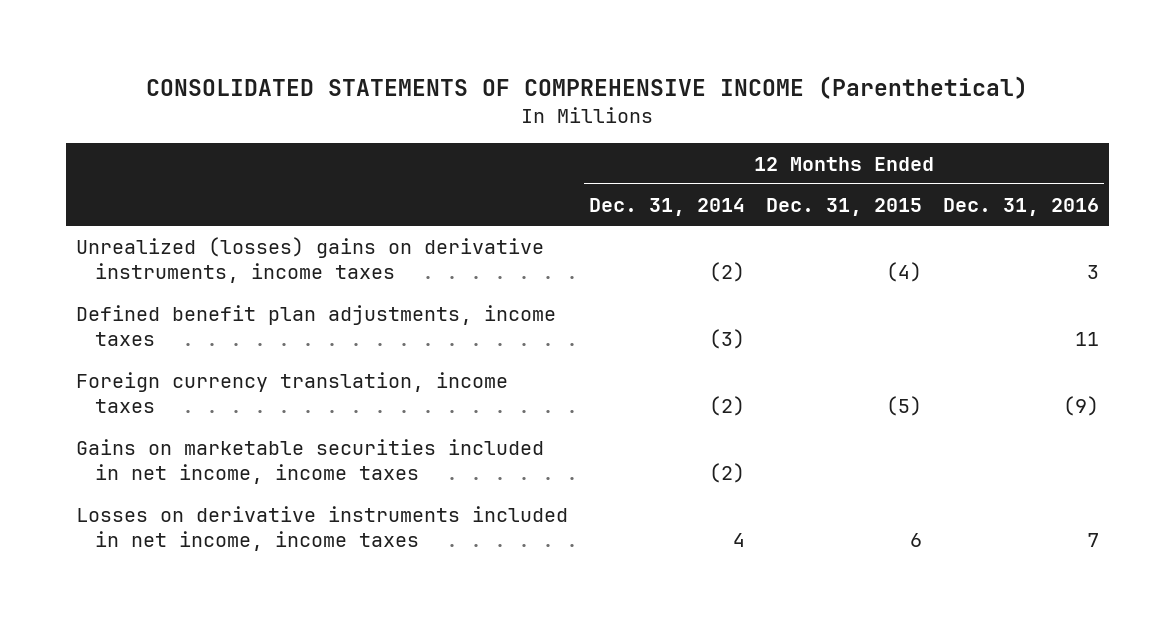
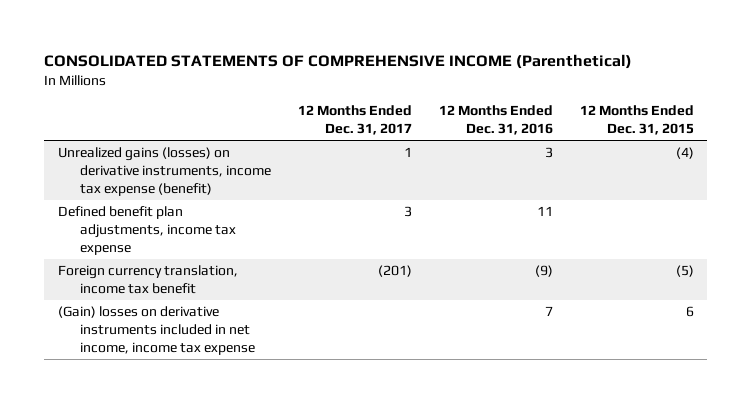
- | 12 Months Ended Dec. 31, 2014 | 12 Months Ended Dec. 31, 2015 | 12 Months Ended Dec. 31, 2016
+ | 12 Months Ended Dec. 31, 2017 | 12 Months Ended Dec. 31, 2016 | 12 Months Ended Dec. 31, 2015
- Unrealized (losses) gains on derivative instruments, income taxes | (2) | (4) | 3
- Defined benefit plan adjustments, income taxes | (3) | | 11
- Foreign currency translation, income taxes | (2) | (5) | (9)
- Gains on marketable securities included in net income, income taxes | (2) | |
- Losses on derivative instruments included in net income, income taxes | 4 | 6 | 7
+ Unrealized gains (losses) on derivative instruments, income tax expense (benefit) | 1 | 3 | (4)
+ Defined benefit plan adjustments, income tax expense | 3 | 11 |
+ Foreign currency translation, income tax benefit | (201) | (9) | (5)
+ (Gain) losses on derivative instruments included in net income, income tax expense | | 7 | 6

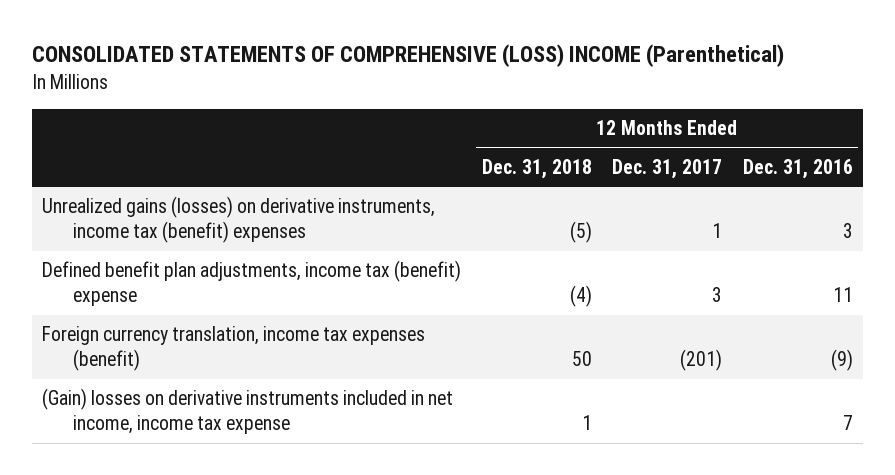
- CONSOLIDATED STATEMENTS OF COMPREHENSIVE INCOME (Parenthetical)
+ CONSOLIDATED STATEMENTS OF COMPREHENSIVE (LOSS) INCOME (Parenthetical)
- | 12 Months Ended Dec. 31, 2017 | 12 Months Ended Dec. 31, 2016 | 12 Months Ended Dec. 31, 2015
+ | 12 Months Ended Dec. 31, 2018 | 12 Months Ended Dec. 31, 2017 | 12 Months Ended Dec. 31, 2016
- Unrealized gains (losses) on derivative instruments, income tax expense (benefit) | 1 | 3 | (4)
- Defined benefit plan adjustments, income tax expense | 3 | 11 |
- Foreign currency translation, income tax benefit | (201) | (9) | (5)
+ Unrealized gains (losses) on derivative instruments, income tax (benefit) expenses | (5) | 1 | 3
+ Defined benefit plan adjustments, income tax (benefit) expense | (4) | 3 | 11
+ Foreign currency translation, income tax expenses (benefit) | 50 | (201) | (9)

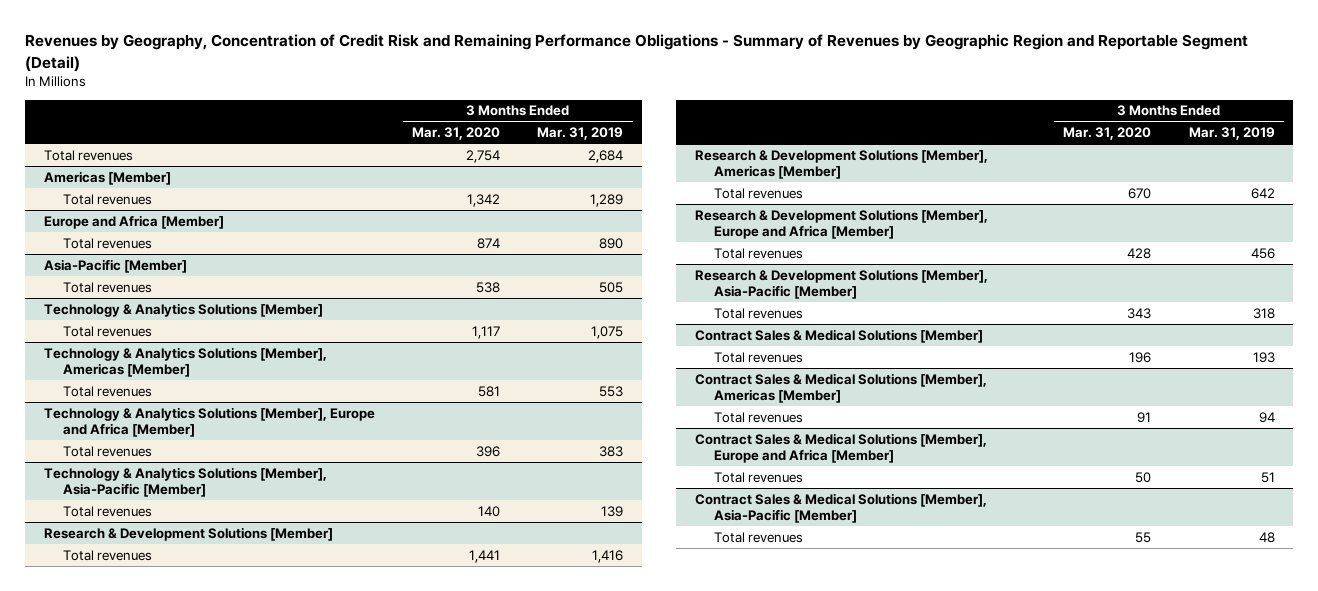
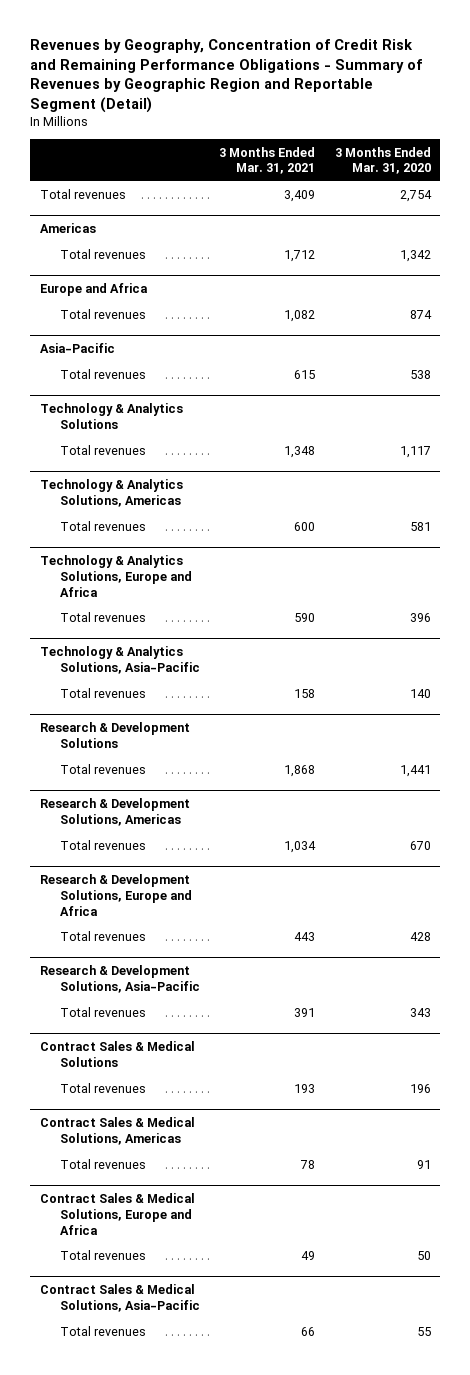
- | 3 Months Ended Mar. 31, 2020 | 3 Months Ended Mar. 31, 2019
+ | 3 Months Ended Mar. 31, 2021 | 3 Months Ended Mar. 31, 2020
- Americas [Member]
+ Americas
- Europe and Africa [Member]
+ Europe and Africa
- Asia-Pacific [Member]
+ Asia-Pacific
- Technology & Analytics Solutions [Member]
+ Technology & Analytics Solutions
- Technology & Analytics Solutions [Member], Americas [Member]
+ Technology & Analytics Solutions, Americas
- Technology & Analytics Solutions [Member], Europe and Africa [Member]
+ Technology & Analytics Solutions, Europe and Africa
- Technology & Analytics Solutions [Member], Asia-Pacific [Member]
+ Technology & Analytics Solutions, Asia-Pacific
- Research & Development Solutions [Member]
+ Research & Development Solutions
- Research & Development Solutions [Member], Americas [Member]
+ Research & Development Solutions, Americas
- Research & Development Solutions [Member], Europe and Africa [Member]
+ Research & Development Solutions, Europe and Africa
- Research & Development Solutions [Member], Asia-Pacific [Member]
+ Research & Development Solutions, Asia-Pacific
- Contract Sales & Medical Solutions [Member]
+ Contract Sales & Medical Solutions
- Contract Sales & Medical Solutions [Member], Americas [Member]
+ Contract Sales & Medical Solutions, Americas
- Contract Sales & Medical Solutions [Member], Europe and Africa [Member]
+ Contract Sales & Medical Solutions, Europe and Africa
- Contract Sales & Medical Solutions [Member], Asia-Pacific [Member]
+ Contract Sales & Medical Solutions, Asia-Pacific

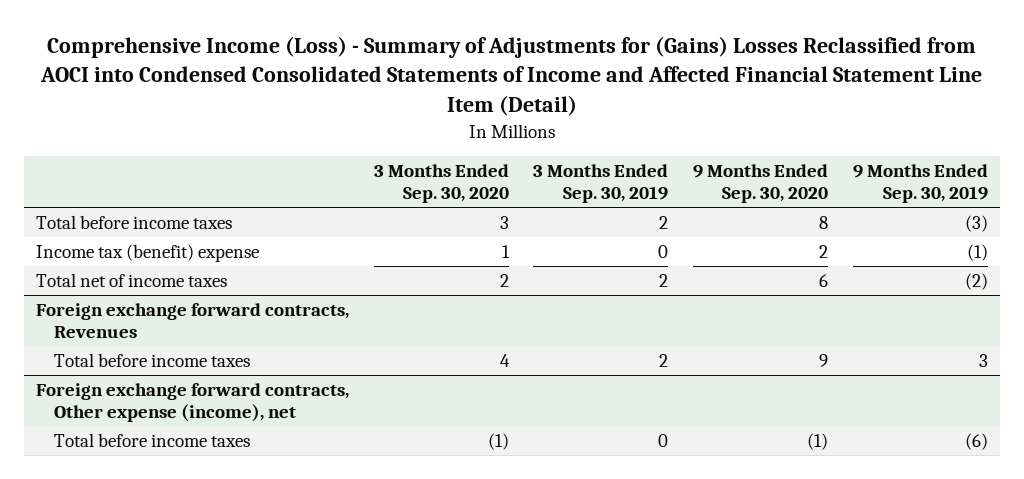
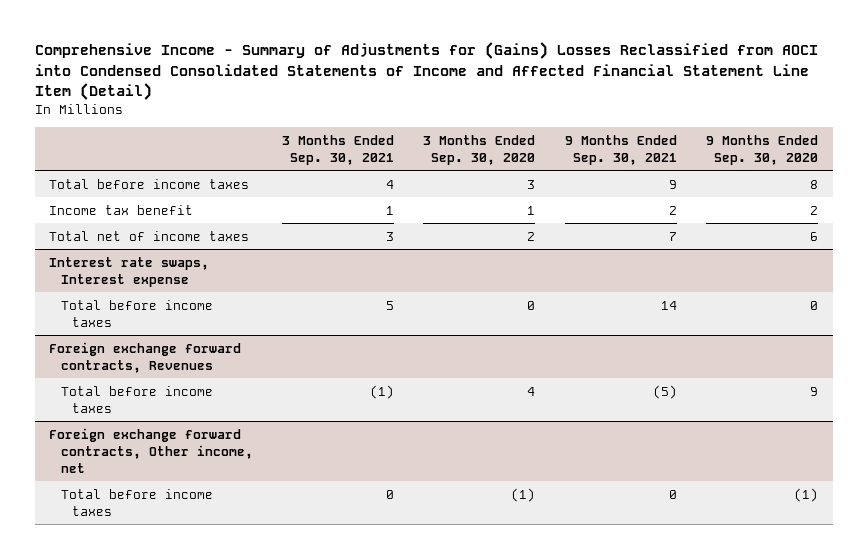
- Comprehensive Income (Loss) - Summary of Adjustments for (Gains) Losses Reclassified from AOCI into Condensed Consolidated Statements of Income and Affected Financial Statement Line Item (Detail)
+ Comprehensive Income - Summary of Adjustments for (Gains) Losses Reclassified from AOCI into Condensed Consolidated Statements of Income and Affected Financial Statement Line Item (Detail)
- | 3 Months Ended Sep. 30, 2020 | 3 Months Ended Sep. 30, 2019 | 9 Months Ended Sep. 30, 2020 | 9 Months Ended Sep. 30, 2019
+ | 3 Months Ended Sep. 30, 2021 | 3 Months Ended Sep. 30, 2020 | 9 Months Ended Sep. 30, 2021 | 9 Months Ended Sep. 30, 2020
- Income tax (benefit) expense | 1 | 0 | 2 | (1)
+ Income tax benefit | 1 | 1 | 2 | 2
+ Interest rate swaps, Interest expense
+ Total before income taxes | 5 | 0 | 14 | 0
- Foreign exchange forward contracts, Other expense (income), net
+ Foreign exchange forward contracts, Other income, net

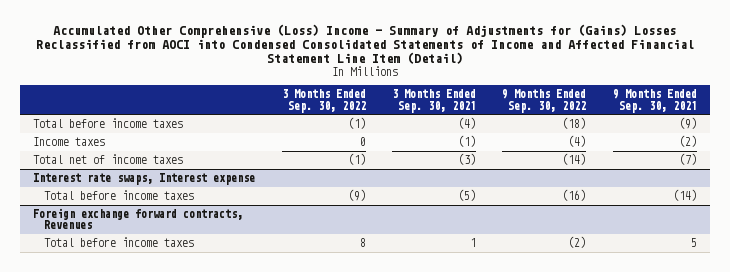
- Comprehensive Income - Summary of Adjustments for (Gains) Losses Reclassified from AOCI into Condensed Consolidated Statements of Income and Affected Financial Statement Line Item (Detail)
+ Accumulated Other Comprehensive (Loss) Income - Summary of Adjustments for (Gains) Losses Reclassified from AOCI into Condensed Consolidated Statements of Income and Affected Financial Statement Line Item (Detail)
- | 3 Months Ended Sep. 30, 2021 | 3 Months Ended Sep. 30, 2020 | 9 Months Ended Sep. 30, 2021 | 9 Months Ended Sep. 30, 2020
+ | 3 Months Ended Sep. 30, 2022 | 3 Months Ended Sep. 30, 2021 | 9 Months Ended Sep. 30, 2022 | 9 Months Ended Sep. 30, 2021
- Total before income taxes | 4 | 3 | 9 | 8
- Income tax benefit | 1 | 1 | 2 | 2
- Total net of income taxes | 3 | 2 | 7 | 6
+ Total before income taxes | (1) | (4) | (18) | (9)
+ Income taxes | 0 | (1) | (4) | (2)
+ Total net of income taxes | (1) | (3) | (14) | (7)
@ Interest rate swaps, Interest expense
- Total before income taxes | 5 | 0 | 14 | 0
+ Total before income taxes | (9) | (5) | (16) | (14)
@ Foreign exchange forward contracts, Revenues
- Total before income taxes | (1) | 4 | (5) | 9
- Foreign exchange forward contracts, Other income, net
- Total before income taxes | 0 | (1) | 0 | (1)
@ Foreign exchange forward contracts, Revenues
+ Total before income taxes | 8 | 1 | (2) | 5

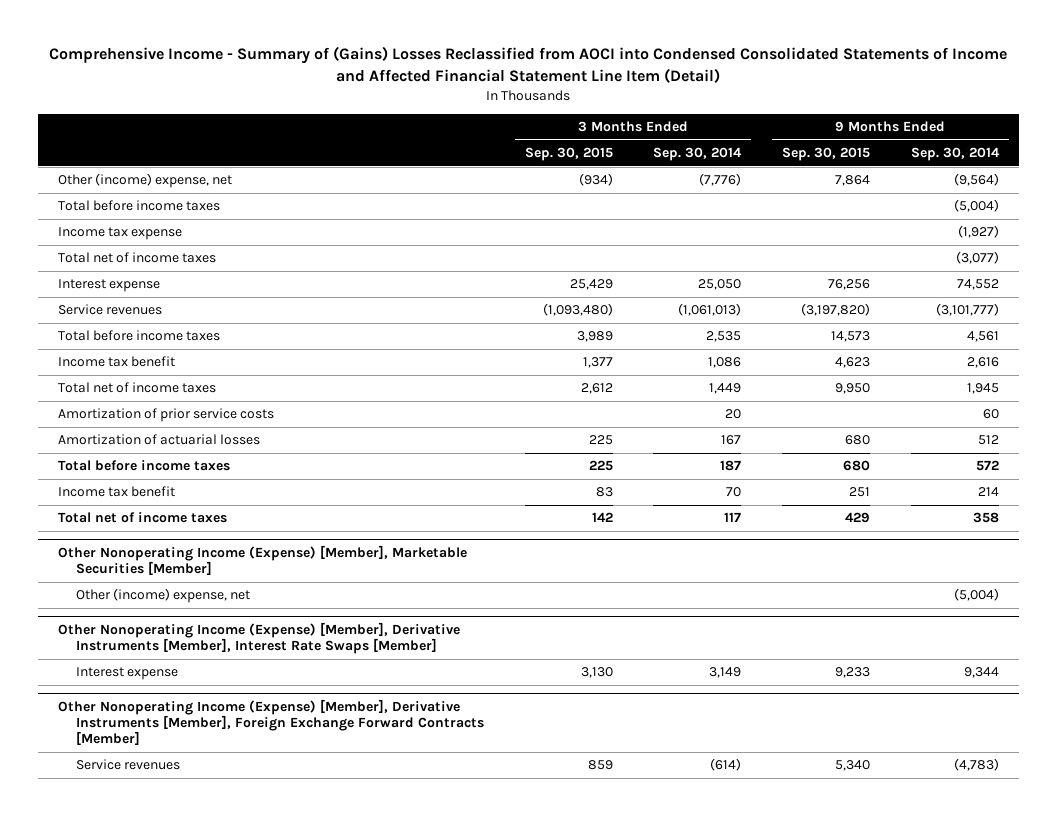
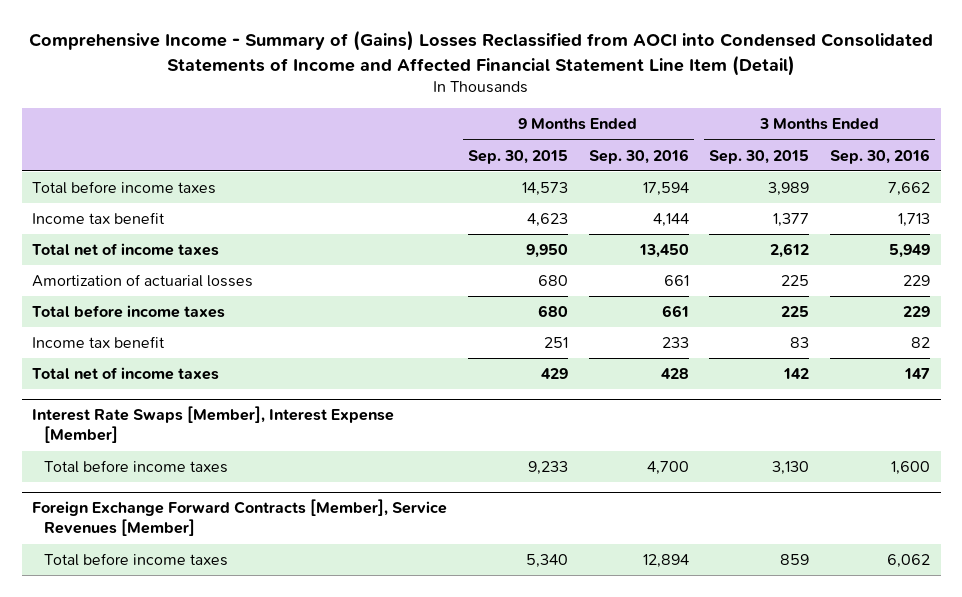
- | 3 Months Ended Sep. 30, 2015 | 3 Months Ended Sep. 30, 2014 | 9 Months Ended Sep. 30, 2015 | 9 Months Ended Sep. 30, 2014
+ | 9 Months Ended Sep. 30, 2015 | 9 Months Ended Sep. 30, 2016 | 3 Months Ended Sep. 30, 2015 | 3 Months Ended Sep. 30, 2016
- Other (income) expense, net | (934) | (7,776) | 7,864 | (9,564)
- Total before income taxes | | | | (5,004)
- Income tax expense | | | | (1,927)
- Total net of income taxes | | | | (3,077)
- Interest expense | 25,429 | 25,050 | 76,256 | 74,552
- Service revenues | (1,093,480) | (1,061,013) | (3,197,820) | (3,101,777)
- Amortization of prior service costs | | 20 | | 60
- Other Nonoperating Income (Expense) [Member], Marketable Securities [Member]
- Other (income) expense, net | | | | (5,004)
- Other Nonoperating Income (Expense) [Member], Derivative Instruments [Member], Interest Rate Swaps [Member]
- Interest expense | 3,130 | 3,149 | 9,233 | 9,344
- Other Nonoperating Income (Expense) [Member], Derivative Instruments [Member], Foreign Exchange Forward Contracts [Member]
- Service revenues | 859 | (614) | 5,340 | (4,783)
+ Interest Rate Swaps [Member], Interest Expense [Member]
+ Total before income taxes | 9,233 | 4,700 | 3,130 | 1,600
+ Foreign Exchange Forward Contracts [Member], Service Revenues [Member]
+ Total before income taxes | 5,340 | 12,894 | 859 | 6,062

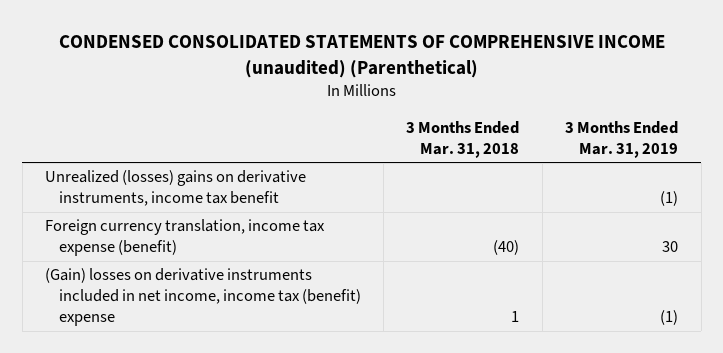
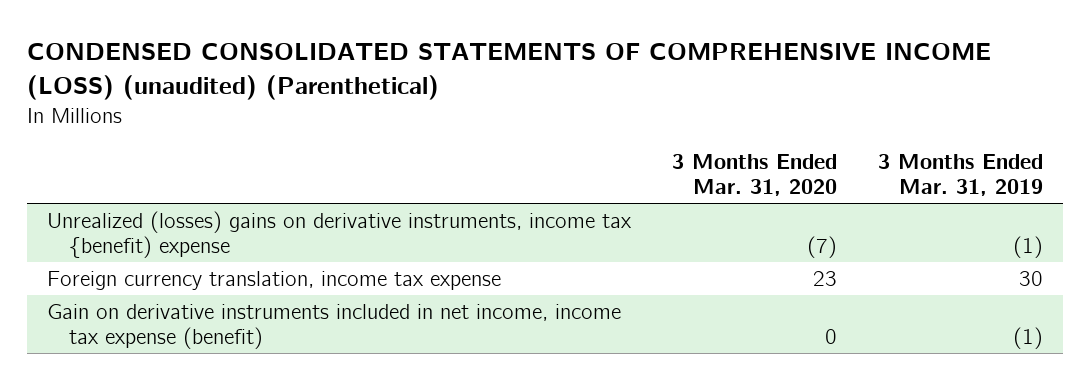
- CONDENSED CONSOLIDATED STATEMENTS OF COMPREHENSIVE INCOME (unaudited) (Parenthetical)
+ CONDENSED CONSOLIDATED STATEMENTS OF COMPREHENSIVE INCOME (LOSS) (unaudited) (Parenthetical)
- | 3 Months Ended Mar. 31, 2018 | 3 Months Ended Mar. 31, 2019
+ | 3 Months Ended Mar. 31, 2020 | 3 Months Ended Mar. 31, 2019
- Unrealized (losses) gains on derivative instruments, income tax benefit | | (1)
- Foreign currency translation, income tax expense (benefit) | (40) | 30
- (Gain) losses on derivative instruments included in net income, income tax (benefit) expense | 1 | (1)
+ Unrealized (losses) gains on derivative instruments, income tax {benefit) expense | (7) | (1)
+ Foreign currency translation, income tax expense | 23 | 30
+ Gain on derivative instruments included in net income, income tax expense (benefit) | 0 | (1)

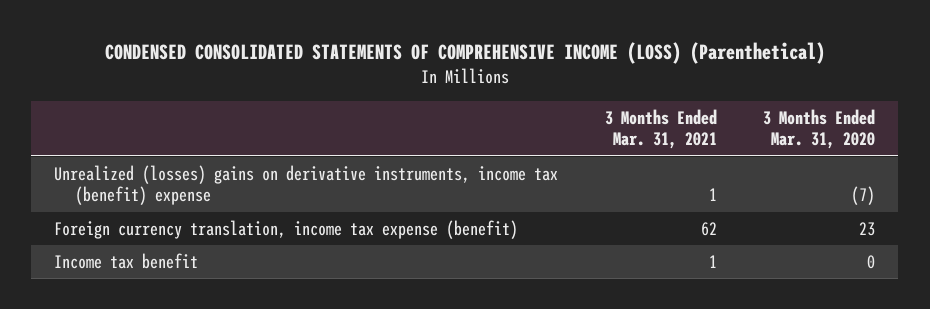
- CONDENSED CONSOLIDATED STATEMENTS OF COMPREHENSIVE INCOME (LOSS) (unaudited) (Parenthetical)
+ CONDENSED CONSOLIDATED STATEMENTS OF COMPREHENSIVE INCOME (LOSS) (Parenthetical)
- | 3 Months Ended Mar. 31, 2020 | 3 Months Ended Mar. 31, 2019
+ | 3 Months Ended Mar. 31, 2021 | 3 Months Ended Mar. 31, 2020
- Unrealized (losses) gains on derivative instruments, income tax {benefit) expense | (7) | (1)
- Foreign currency translation, income tax expense | 23 | 30
- Gain on derivative instruments included in net income, income tax expense (benefit) | 0 | (1)
+ Unrealized (losses) gains on derivative instruments, income tax (benefit) expense | 1 | (7)
+ Foreign currency translation, income tax expense (benefit) | 62 | 23
+ Income tax benefit | 1 | 0

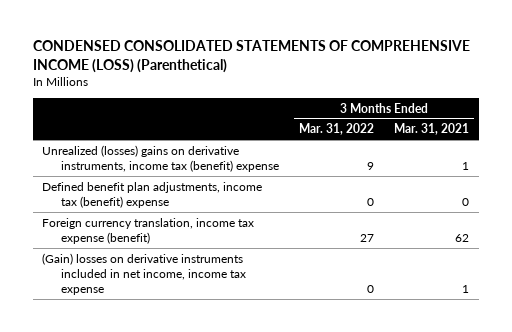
- | 3 Months Ended Mar. 31, 2021 | 3 Months Ended Mar. 31, 2020
+ | 3 Months Ended Mar. 31, 2022 | 3 Months Ended Mar. 31, 2021
+ Defined benefit plan adjustments, income tax (benefit) expense | 0 | 0
- Income tax benefit | 1 | 0
+ (Gain) losses on derivative instruments included in net income, income tax expense | 0 | 1

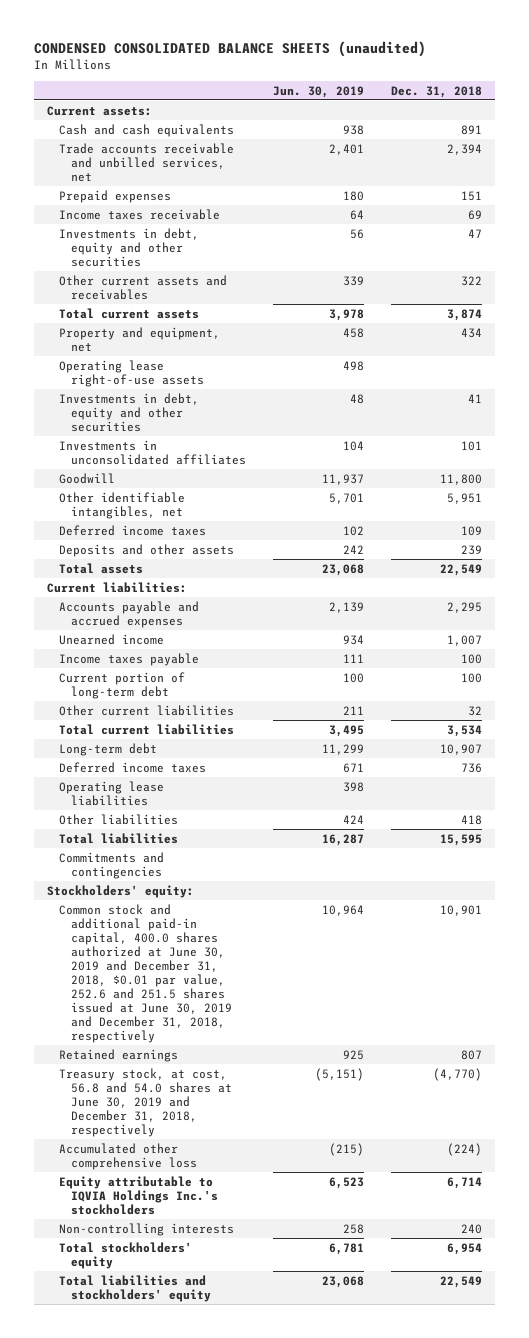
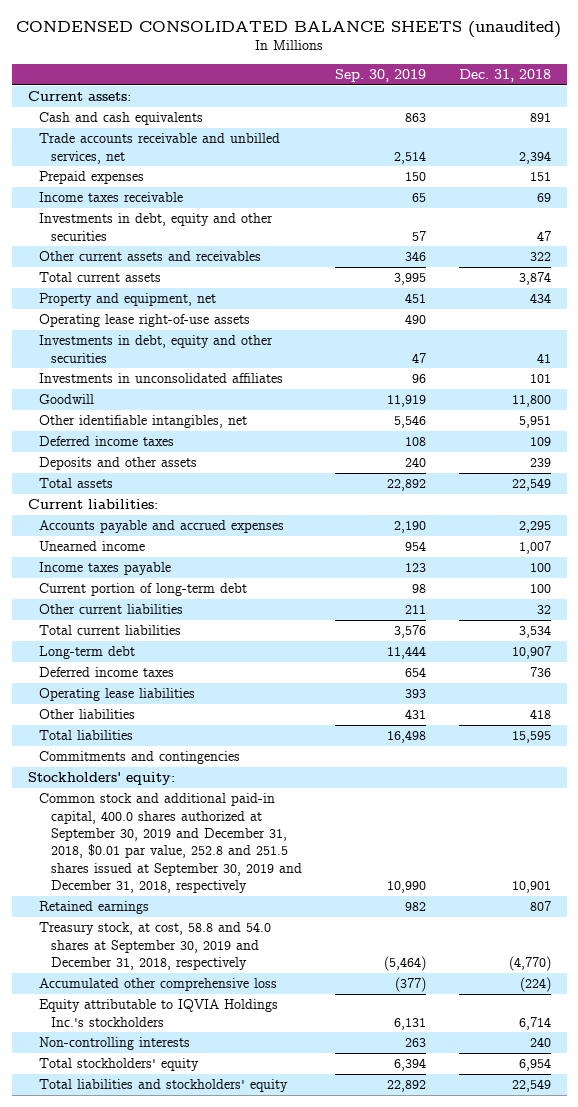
- | Jun. 30, 2019 | Dec. 31, 2018
+ | Sep. 30, 2019 | Dec. 31, 2018
- Common stock and additional paid-in capital, 400.0 shares authorized at June 30, 2019 and December 31, 2018, $0.01 par value, 252.6 and 251.5 shares issued at June 30, 2019 and December 31, 2018, respectively | 10,964 | 10,901
+ Common stock and additional paid-in capital, 400.0 shares authorized at September 30, 2019 and December 31, 2018, $0.01 par value, 252.8 and 251.5 shares issued at September 30, 2019 and December 31, 2018, respectively | 10,990 | 10,901
- Treasury stock, at cost, 56.8 and 54.0 shares at June 30, 2019 and December 31, 2018, respectively | (5,151) | (4,770)
+ Treasury stock, at cost, 58.8 and 54.0 shares at September 30, 2019 and December 31, 2018, respectively | (5,464) | (4,770)

